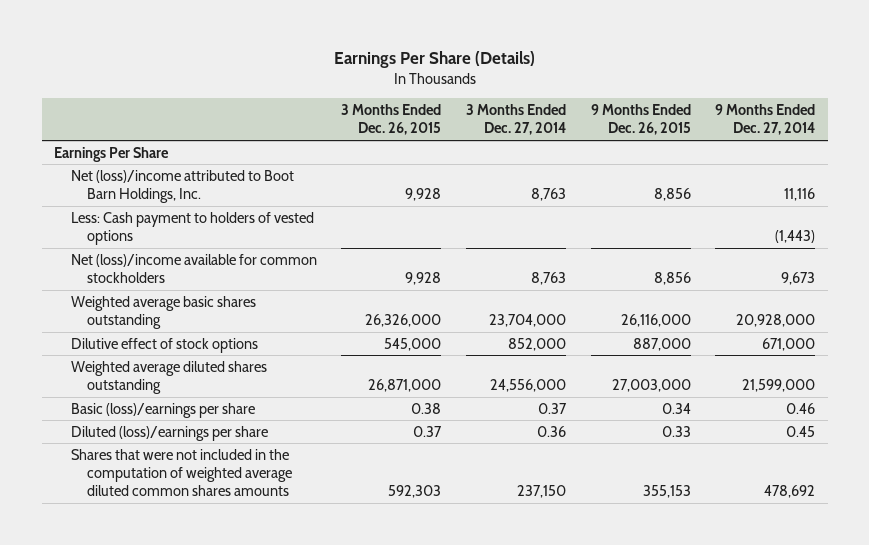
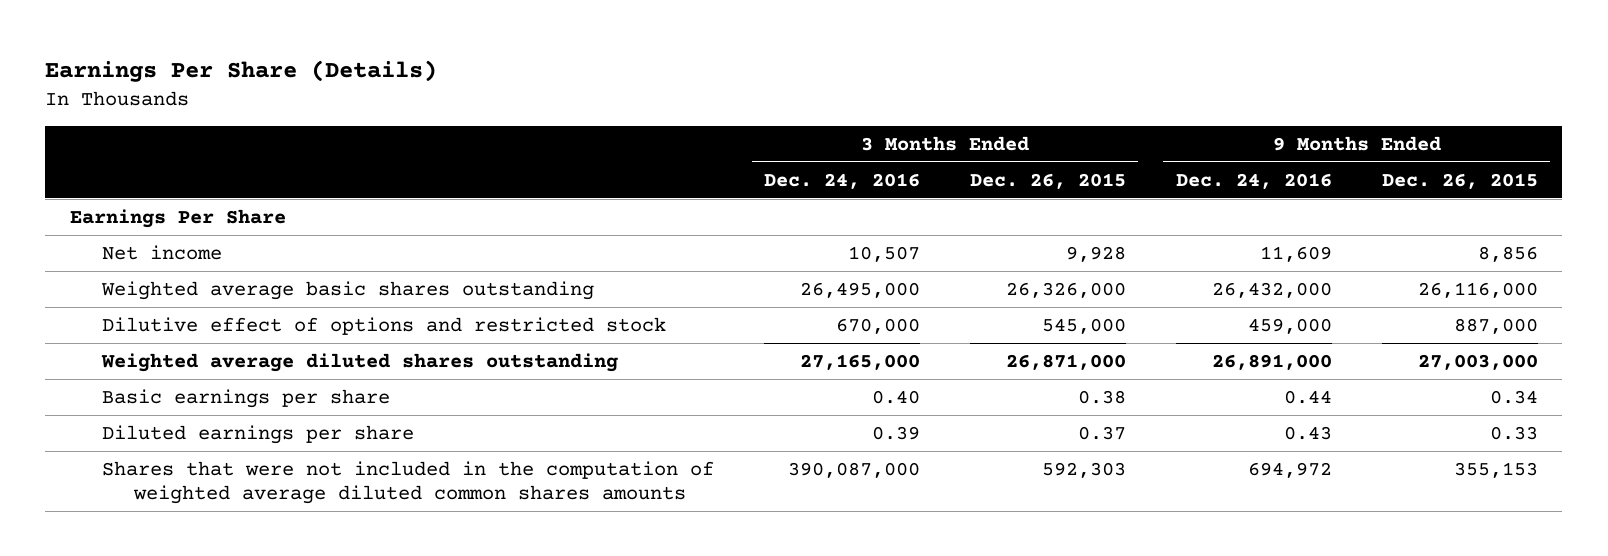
- | 3 Months Ended Dec. 26, 2015 | 3 Months Ended Dec. 27, 2014 | 9 Months Ended Dec. 26, 2015 | 9 Months Ended Dec. 27, 2014
+ | 3 Months Ended Dec. 24, 2016 | 3 Months Ended Dec. 26, 2015 | 9 Months Ended Dec. 24, 2016 | 9 Months Ended Dec. 26, 2015
- Net (loss)/income attributed to Boot Barn Holdings, Inc. | 9,928 | 8,763 | 8,856 | 11,116
- Less: Cash payment to holders of vested options | | | | (1,443)
- Net (loss)/income available for common stockholders | 9,928 | 8,763 | 8,856 | 9,673
+ Net income | 10,507 | 9,928 | 11,609 | 8,856
- Dilutive effect of stock options | 545,000 | 852,000 | 887,000 | 671,000
+ Dilutive effect of options and restricted stock | 670,000 | 545,000 | 459,000 | 887,000
- Basic (loss)/earnings per share | 0.38 | 0.37 | 0.34 | 0.46
- Diluted (loss)/earnings per share | 0.37 | 0.36 | 0.33 | 0.45
+ Basic earnings per share | 0.40 | 0.38 | 0.44 | 0.34
+ Diluted earnings per share | 0.39 | 0.37 | 0.43 | 0.33

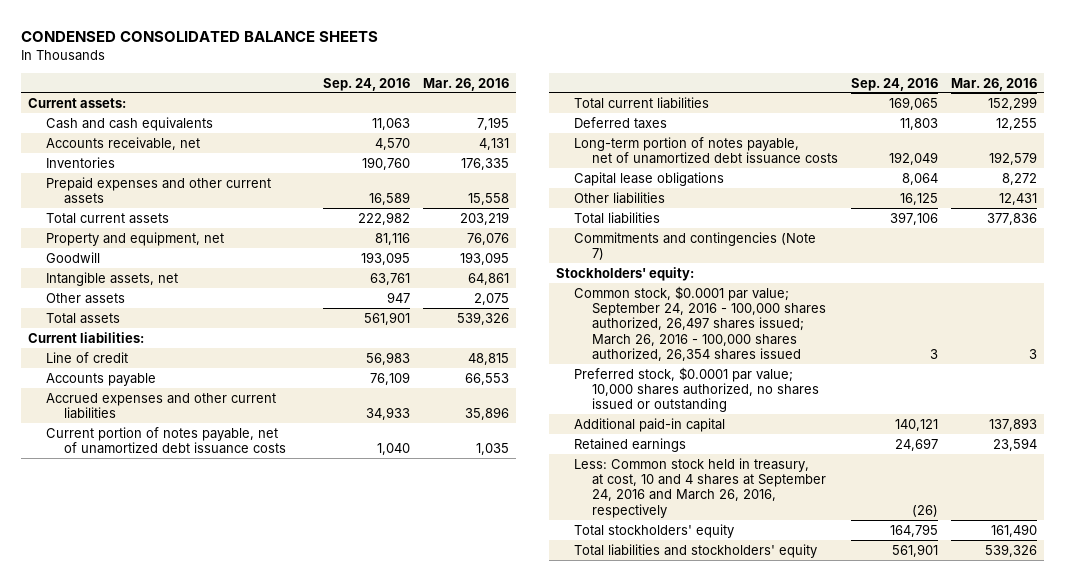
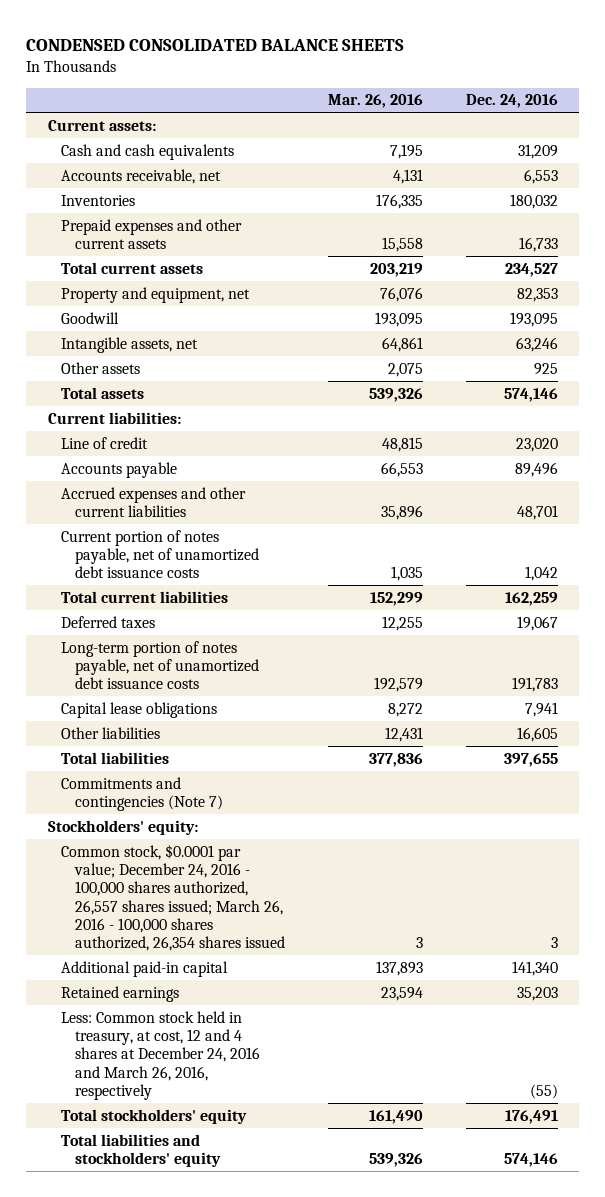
- | Sep. 24, 2016 | Mar. 26, 2016
+ | Mar. 26, 2016 | Dec. 24, 2016
- Common stock, $0.0001 par value; September 24, 2016 - 100,000 shares authorized, 26,497 shares issued; March 26, 2016 - 100,000 shares authorized, 26,354 shares issued | 3 | 3
- Preferred stock, $0.0001 par value; 10,000 shares authorized, no shares issued or outstanding
+ Common stock, $0.0001 par value; December 24, 2016 - 100,000 shares authorized, 26,557 shares issued; March 26, 2016 - 100,000 shares authorized, 26,354 shares issued | 3 | 3
- Less: Common stock held in treasury, at cost, 10 and 4 shares at September 24, 2016 and March 26, 2016, respectively | (26) |
+ Less: Common stock held in treasury, at cost, 12 and 4 shares at December 24, 2016 and March 26, 2016, respectively | | (55)

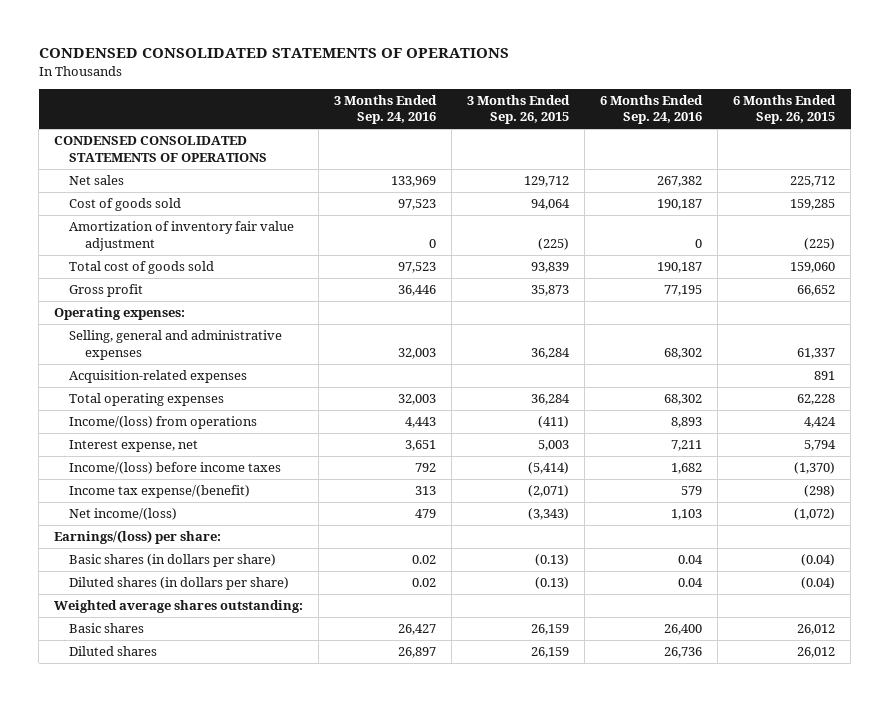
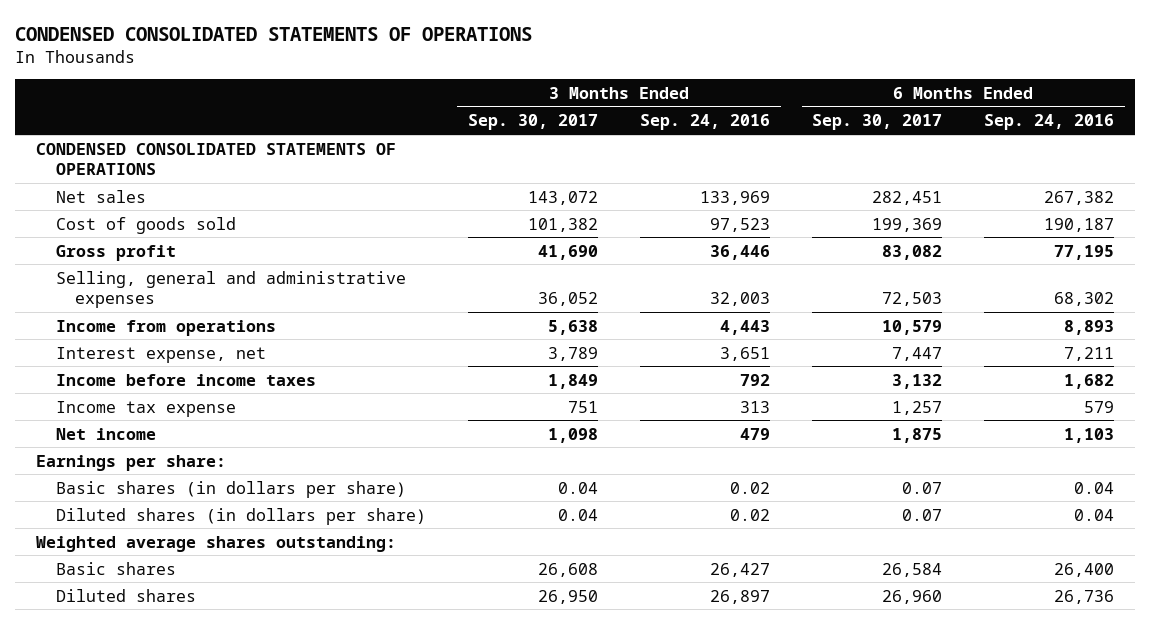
- | 3 Months Ended Sep. 24, 2016 | 3 Months Ended Sep. 26, 2015 | 6 Months Ended Sep. 24, 2016 | 6 Months Ended Sep. 26, 2015
+ | 3 Months Ended Sep. 30, 2017 | 3 Months Ended Sep. 24, 2016 | 6 Months Ended Sep. 30, 2017 | 6 Months Ended Sep. 24, 2016
- Amortization of inventory fair value adjustment | 0 | (225) | 0 | (225)
- Total cost of goods sold | 97,523 | 93,839 | 190,187 | 159,060
- Operating expenses:
- Acquisition-related expenses | | | | 891
- Total operating expenses | 32,003 | 36,284 | 68,302 | 62,228
- Income/(loss) from operations | 4,443 | (411) | 8,893 | 4,424
+ Income from operations | 5,638 | 4,443 | 10,579 | 8,893
- Income/(loss) before income taxes | 792 | (5,414) | 1,682 | (1,370)
- Income tax expense/(benefit) | 313 | (2,071) | 579 | (298)
- Net income/(loss) | 479 | (3,343) | 1,103 | (1,072)
- Earnings/(loss) per share:
+ Income before income taxes | 1,849 | 792 | 3,132 | 1,682
+ Income tax expense | 751 | 313 | 1,257 | 579
+ Net income | 1,098 | 479 | 1,875 | 1,103
+ Earnings per share:

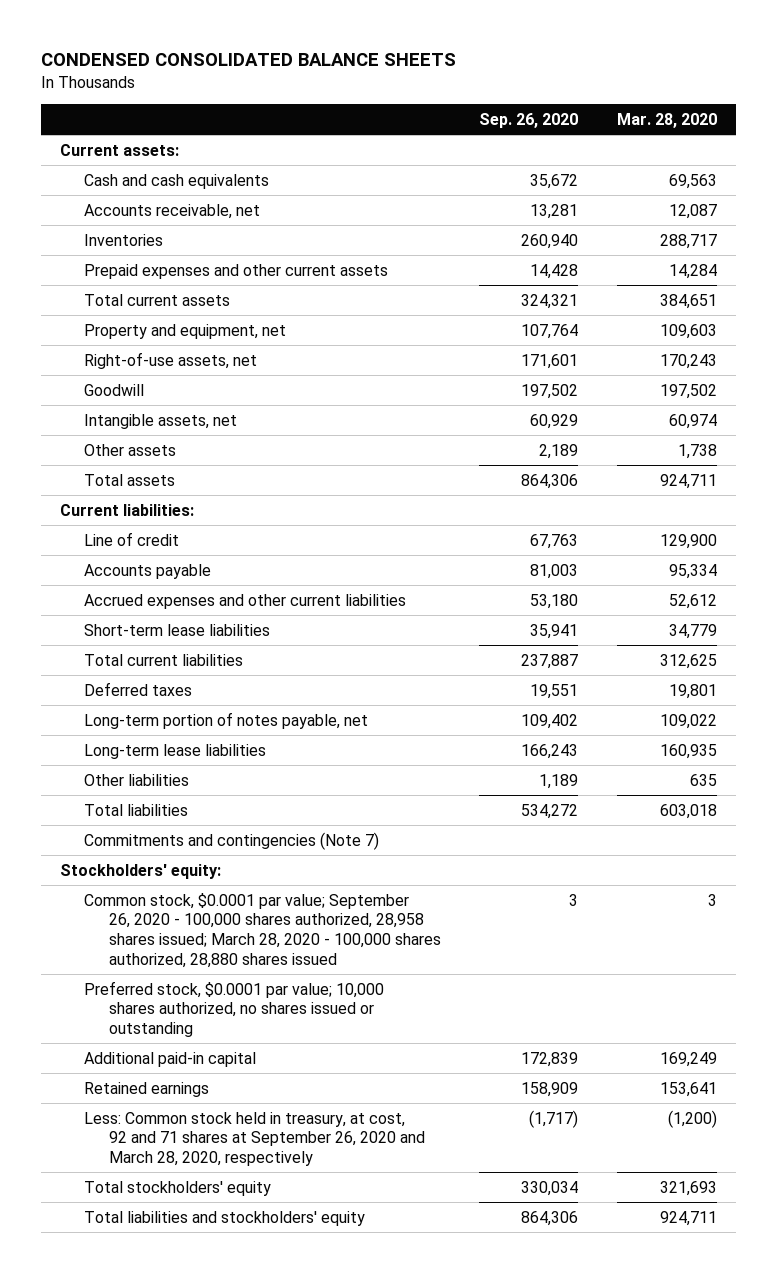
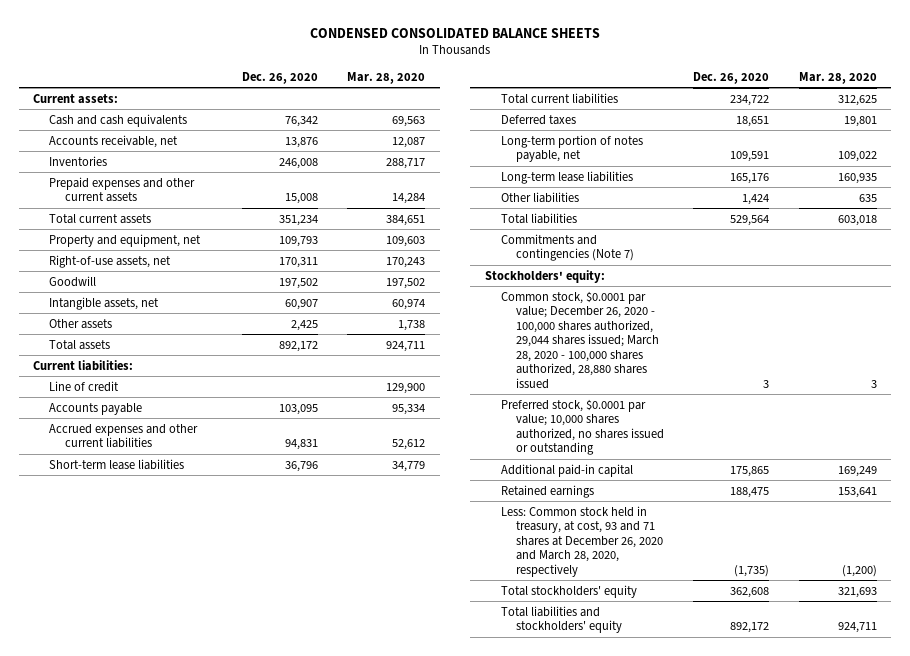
- | Sep. 26, 2020 | Mar. 28, 2020
+ | Dec. 26, 2020 | Mar. 28, 2020
- Common stock, $0.0001 par value; September 26, 2020 - 100,000 shares authorized, 28,958 shares issued; March 28, 2020 - 100,000 shares authorized, 28,880 shares issued | 3 | 3
+ Common stock, $0.0001 par value; December 26, 2020 - 100,000 shares authorized, 29,044 shares issued; March 28, 2020 - 100,000 shares authorized, 28,880 shares issued | 3 | 3
- Less: Common stock held in treasury, at cost, 92 and 71 shares at September 26, 2020 and March 28, 2020, respectively | (1,717) | (1,200)
+ Less: Common stock held in treasury, at cost, 93 and 71 shares at December 26, 2020 and March 28, 2020, respectively | (1,735) | (1,200)

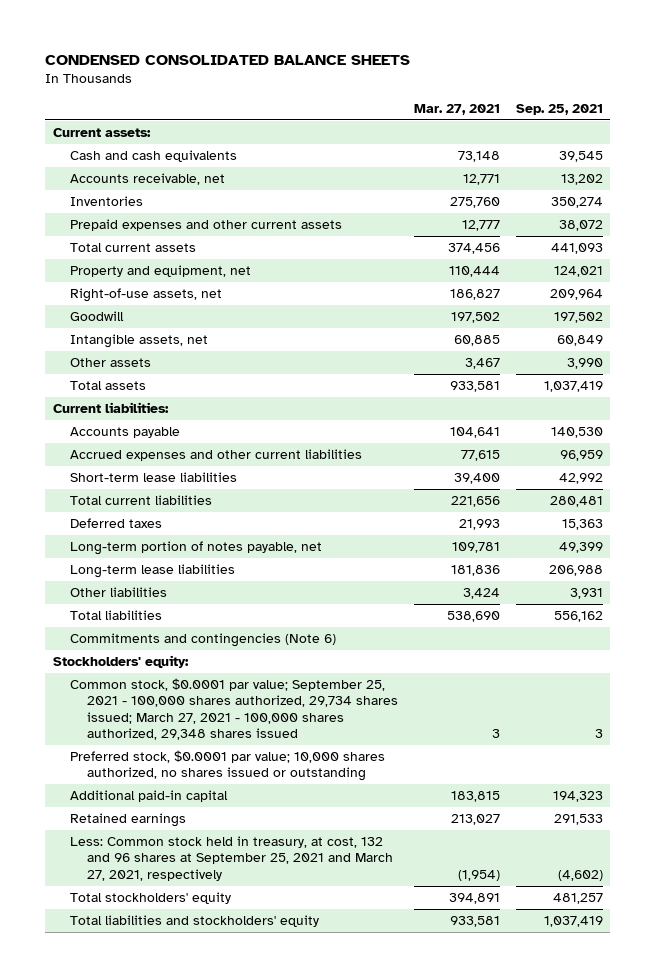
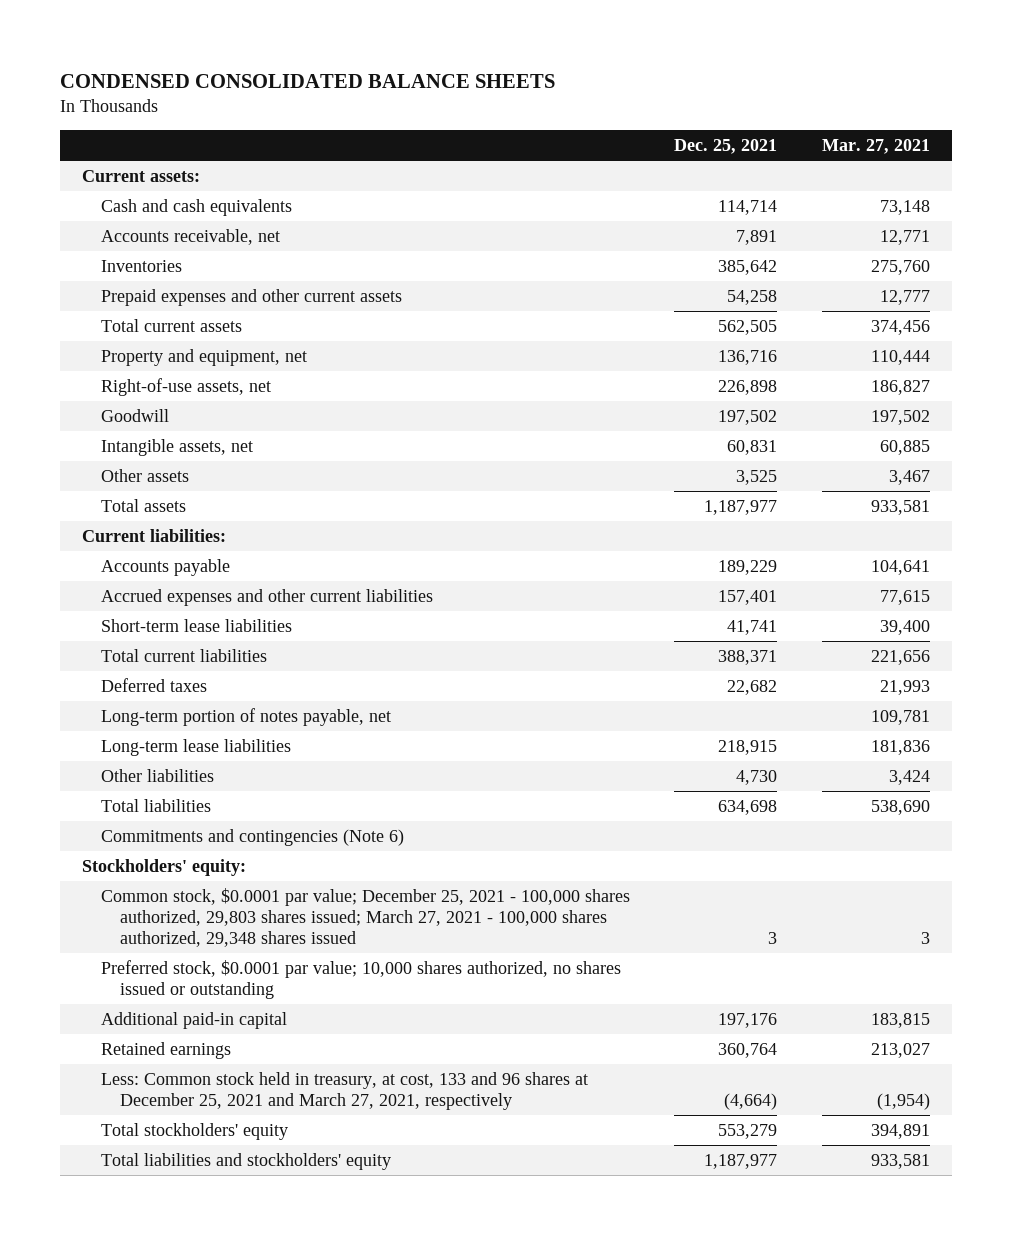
- | Mar. 27, 2021 | Sep. 25, 2021
+ | Dec. 25, 2021 | Mar. 27, 2021
- Common stock, $0.0001 par value; September 25, 2021 - 100,000 shares authorized, 29,734 shares issued; March 27, 2021 - 100,000 shares authorized, 29,348 shares issued | 3 | 3
+ Common stock, $0.0001 par value; December 25, 2021 - 100,000 shares authorized, 29,803 shares issued; March 27, 2021 - 100,000 shares authorized, 29,348 shares issued | 3 | 3
- Less: Common stock held in treasury, at cost, 132 and 96 shares at September 25, 2021 and March 27, 2021, respectively | (1,954) | (4,602)
+ Less: Common stock held in treasury, at cost, 133 and 96 shares at December 25, 2021 and March 27, 2021, respectively | (4,664) | (1,954)

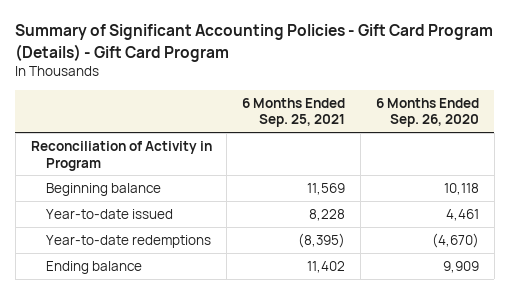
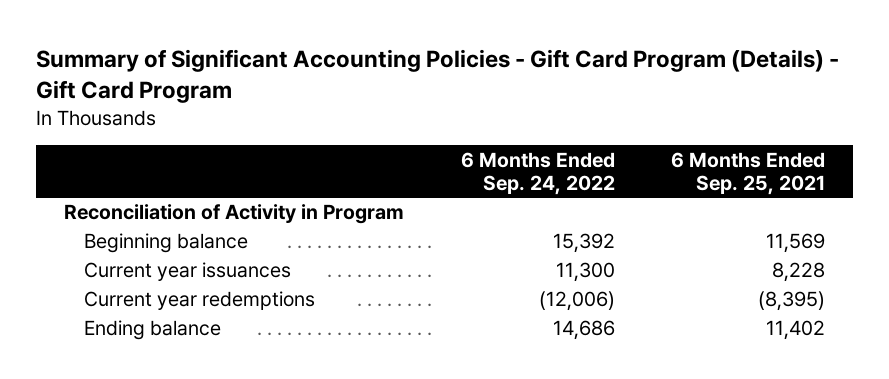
- | 6 Months Ended Sep. 25, 2021 | 6 Months Ended Sep. 26, 2020
+ | 6 Months Ended Sep. 24, 2022 | 6 Months Ended Sep. 25, 2021
- Year-to-date issued | 8,228 | 4,461
- Year-to-date redemptions | (8,395) | (4,670)
+ Current year issuances | 11,300 | 8,228
+ Current year redemptions | (12,006) | (8,395)

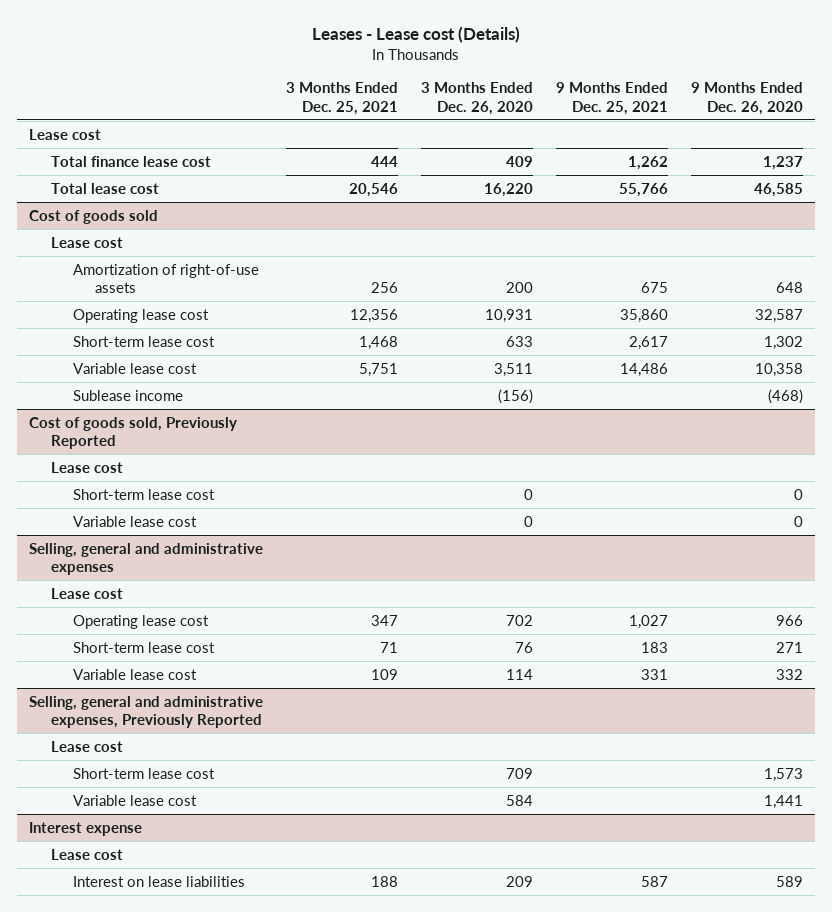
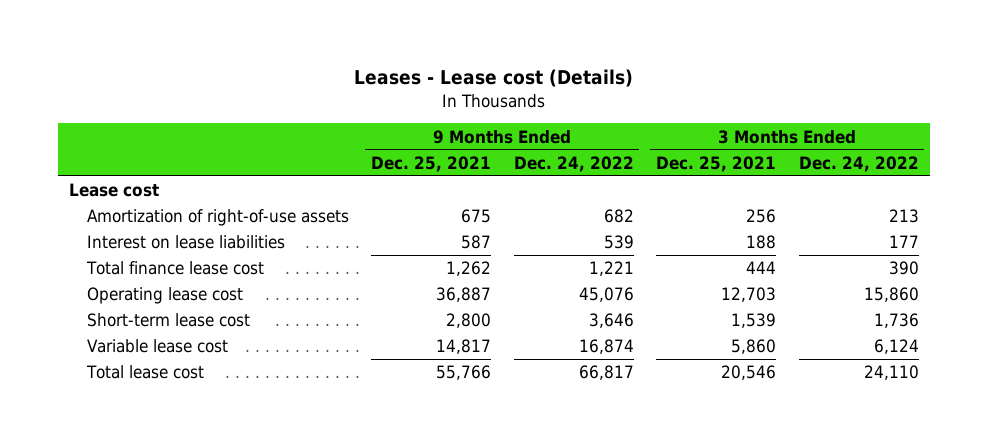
- | 3 Months Ended Dec. 25, 2021 | 3 Months Ended Dec. 26, 2020 | 9 Months Ended Dec. 25, 2021 | 9 Months Ended Dec. 26, 2020
+ | 9 Months Ended Dec. 25, 2021 | 9 Months Ended Dec. 24, 2022 | 3 Months Ended Dec. 25, 2021 | 3 Months Ended Dec. 24, 2022
- Cost of goods sold
- Lease cost
- Operating lease cost | 12,356 | 10,931 | 35,860 | 32,587
- Short-term lease cost | 1,468 | 633 | 2,617 | 1,302
- Variable lease cost | 5,751 | 3,511 | 14,486 | 10,358
- Sublease income | | (156) | | (468)
- Cost of goods sold, Previously Reported
- Lease cost
- Short-term lease cost | | 0 | | 0
- Variable lease cost | | 0 | | 0
- Selling, general and administrative expenses
- Lease cost
- Operating lease cost | 347 | 702 | 1,027 | 966
- Short-term lease cost | 71 | 76 | 183 | 271
- Variable lease cost | 109 | 114 | 331 | 332
- Selling, general and administrative expenses, Previously Reported
- Lease cost
- Short-term lease cost | | 709 | | 1,573
- Variable lease cost | | 584 | | 1,441
- Interest expense
- Lease cost
moved down: Total finance lease cost | 1,262 | 1,221 | 444 | 390
+ Operating lease cost | 36,887 | 45,076 | 12,703 | 15,860
+ Short-term lease cost | 2,800 | 3,646 | 1,539 | 1,736
+ Variable lease cost | 14,817 | 16,874 | 5,860 | 6,124
moved down: Total lease cost | 55,766 | 66,817 | 20,546 | 24,110

